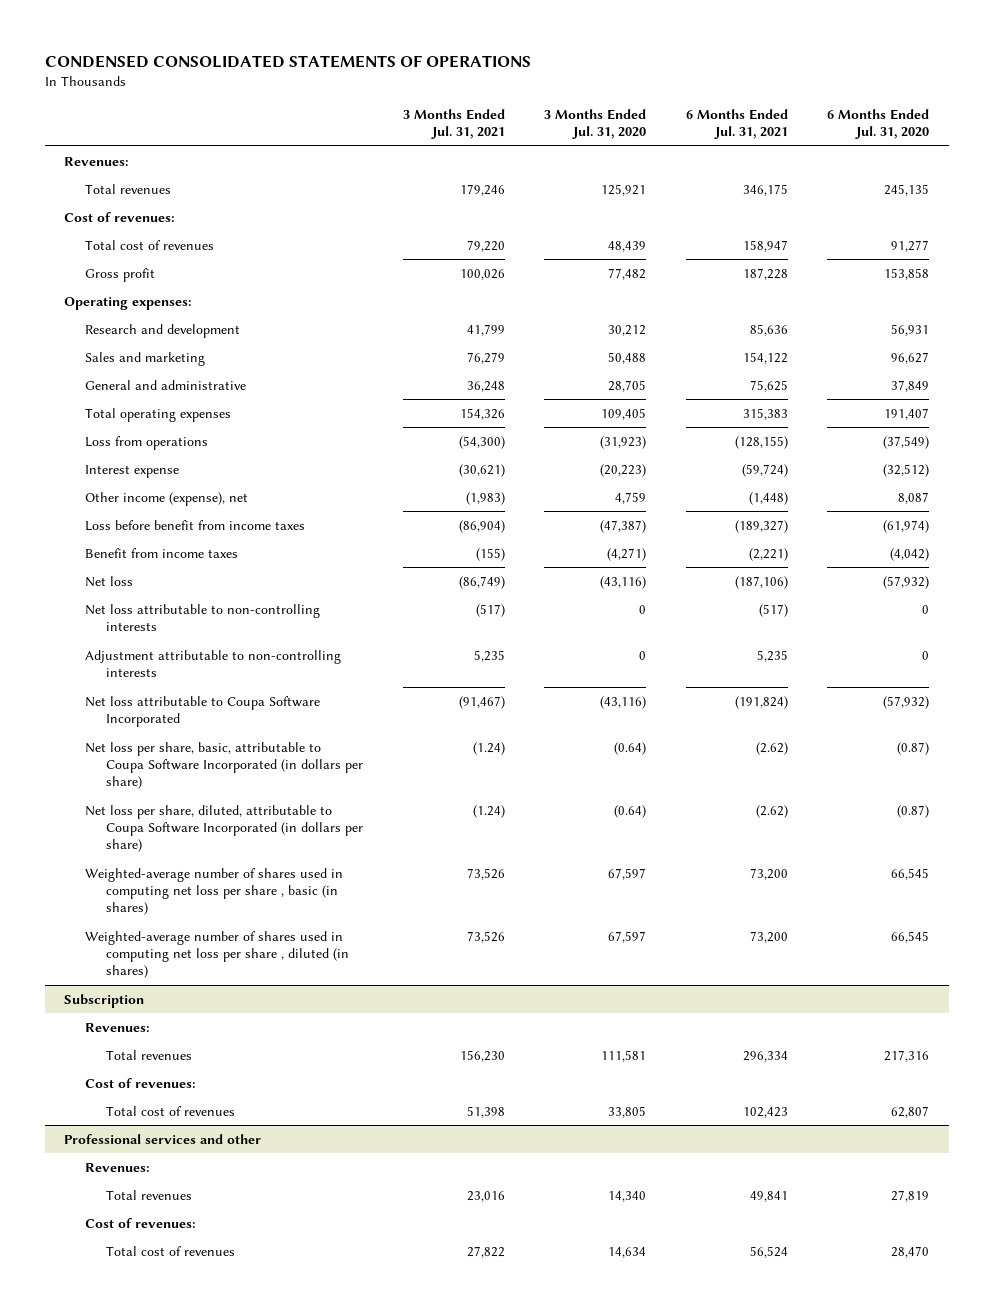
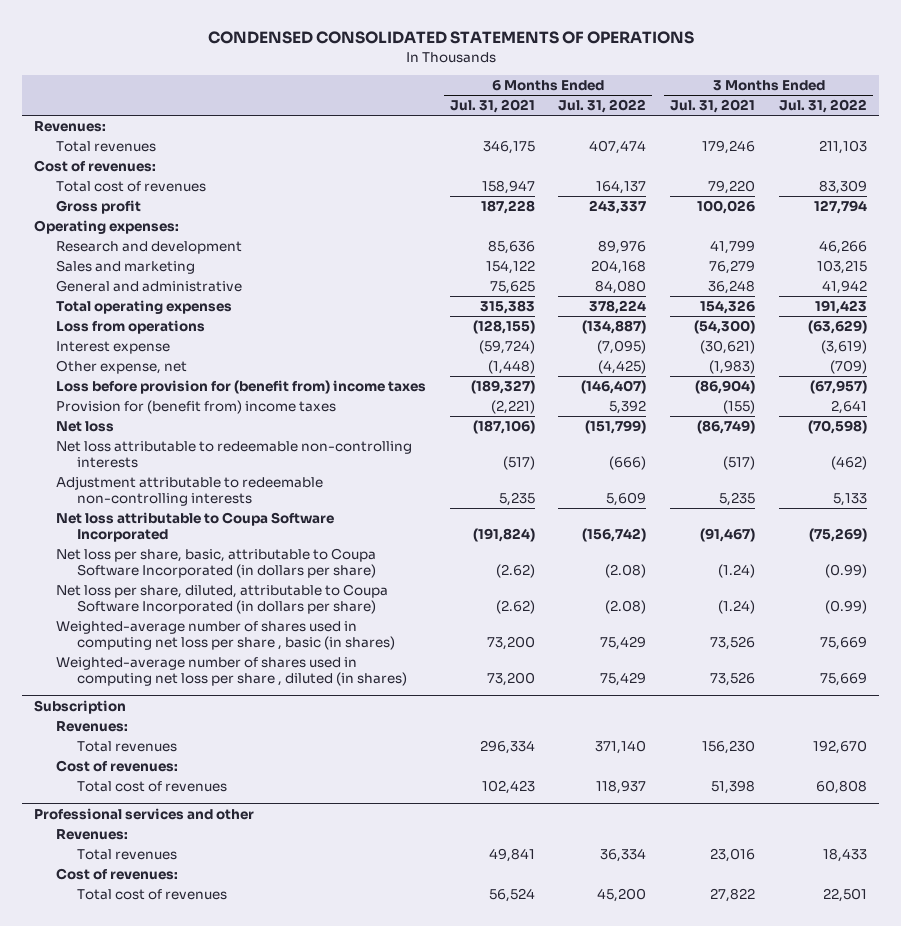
- | 3 Months Ended Jul. 31, 2021 | 3 Months Ended Jul. 31, 2020 | 6 Months Ended Jul. 31, 2021 | 6 Months Ended Jul. 31, 2020
+ | 6 Months Ended Jul. 31, 2021 | 6 Months Ended Jul. 31, 2022 | 3 Months Ended Jul. 31, 2021 | 3 Months Ended Jul. 31, 2022
- Other income (expense), net | (1,983) | 4,759 | (1,448) | 8,087
- Loss before benefit from income taxes | (86,904) | (47,387) | (189,327) | (61,974)
- Benefit from income taxes | (155) | (4,271) | (2,221) | (4,042)
+ Other expense, net | (1,448) | (4,425) | (1,983) | (709)
+ Loss before provision for (benefit from) income taxes | (189,327) | (146,407) | (86,904) | (67,957)
+ Provision for (benefit from) income taxes | (2,221) | 5,392 | (155) | 2,641
- Net loss attributable to non-controlling interests | (517) | 0 | (517) | 0
- Adjustment attributable to non-controlling interests | 5,235 | 0 | 5,235 | 0
+ Net loss attributable to redeemable non-controlling interests | (517) | (666) | (517) | (462)
+ Adjustment attributable to redeemable non-controlling interests | 5,235 | 5,609 | 5,235 | 5,133

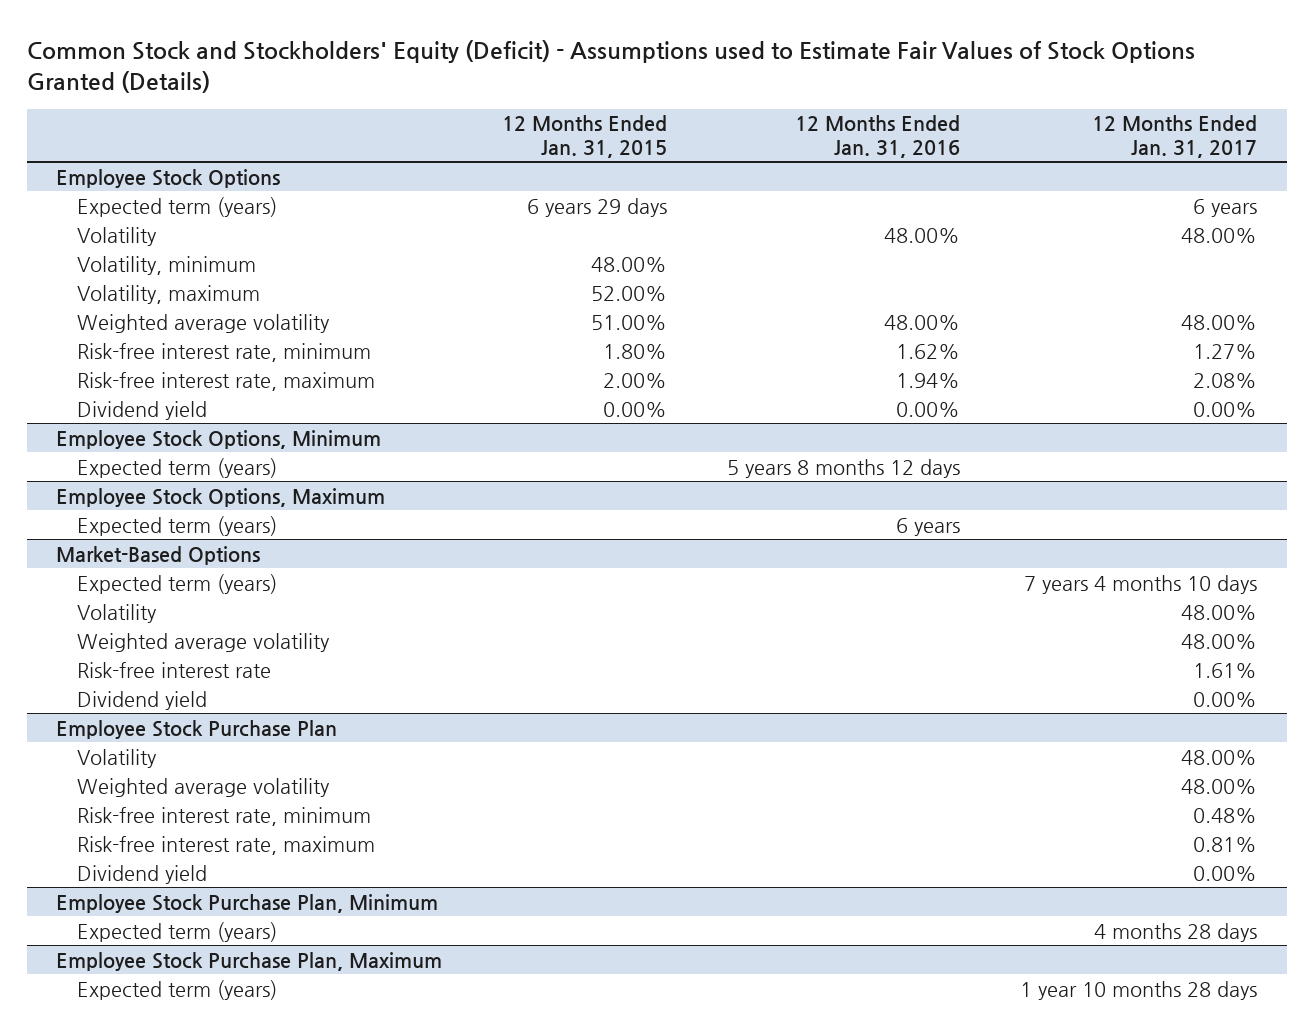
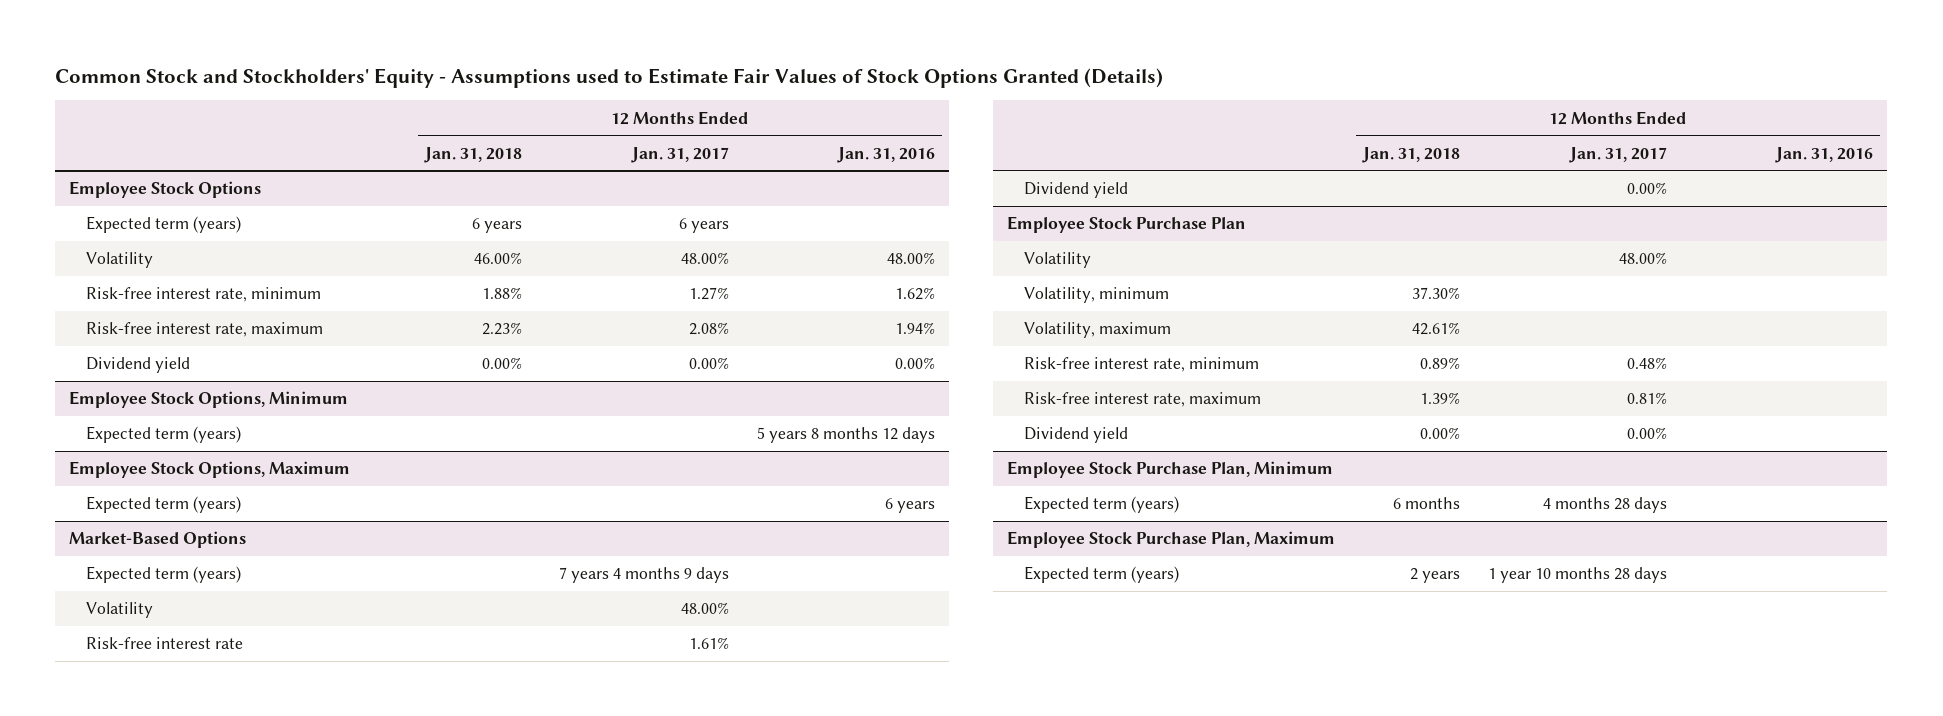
- Common Stock and Stockholders' Equity (Deficit) - Assumptions used to Estimate Fair Values of Stock Options Granted (Details)
+ Common Stock and Stockholders' Equity - Assumptions used to Estimate Fair Values of Stock Options Granted (Details)
- | 12 Months Ended Jan. 31, 2015 | 12 Months Ended Jan. 31, 2016 | 12 Months Ended Jan. 31, 2017
+ | 12 Months Ended Jan. 31, 2018 | 12 Months Ended Jan. 31, 2017 | 12 Months Ended Jan. 31, 2016
@ Employee Stock Options
- Volatility, minimum | 48.00% | |
- Volatility, maximum | 52.00% | |
- Weighted average volatility | 51.00% | 48.00% | 48.00%
@ Market-Based Options
- Expected term (years) | | | 7 years 4 months 10 days
+ Expected term (years) | | 7 years 4 months 9 days |
- Weighted average volatility | | | 48.00%
@ Employee Stock Purchase Plan
- Weighted average volatility | | | 48.00%
+ Volatility, minimum | 37.30% | |
+ Volatility, maximum | 42.61% | |

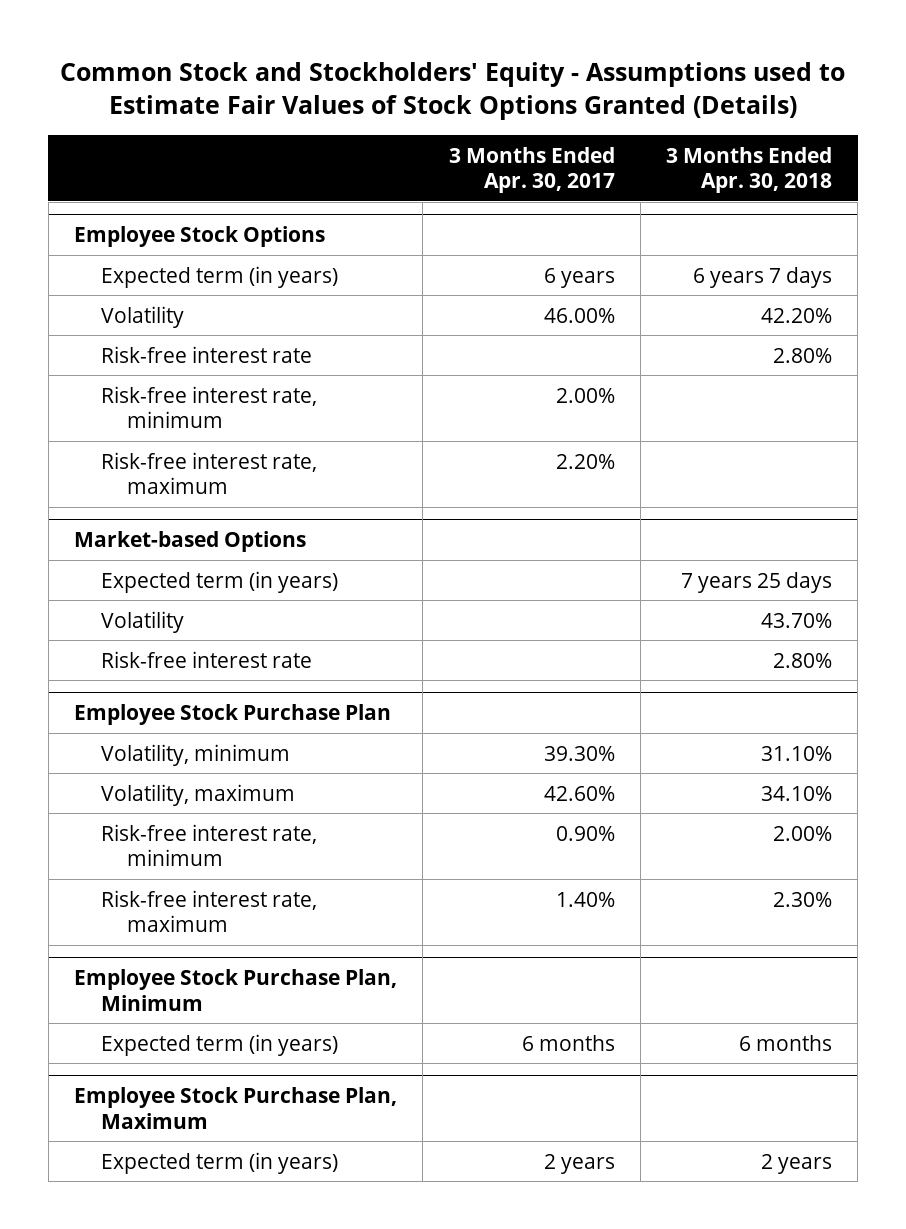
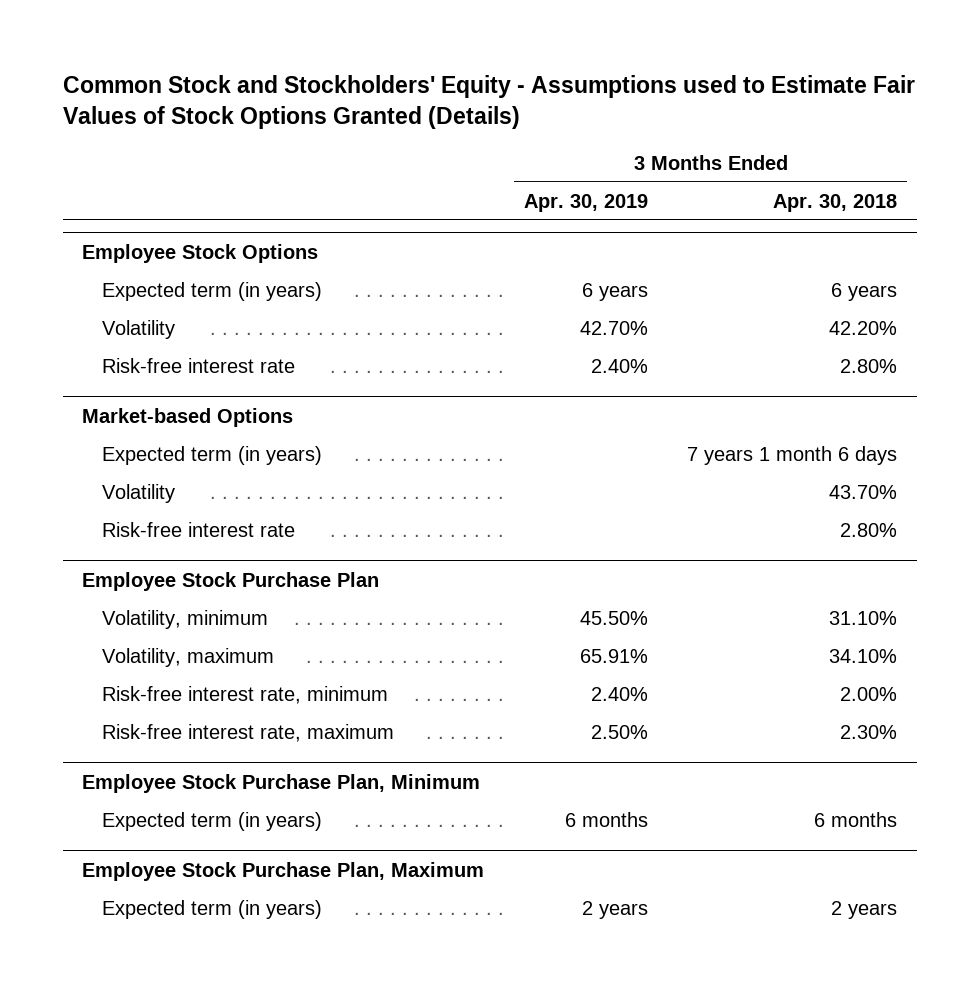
- | 3 Months Ended Apr. 30, 2017 | 3 Months Ended Apr. 30, 2018
+ | 3 Months Ended Apr. 30, 2019 | 3 Months Ended Apr. 30, 2018
@ Employee Stock Options
- Expected term (in years) | 6 years | 6 years 7 days
+ Expected term (in years) | 6 years | 6 years
- Risk-free interest rate, minimum | 2.00% |
- Risk-free interest rate, maximum | 2.20% |
@ Market-based Options
- Expected term (in years) | | 7 years 25 days
+ Expected term (in years) | | 7 years 1 month 6 days

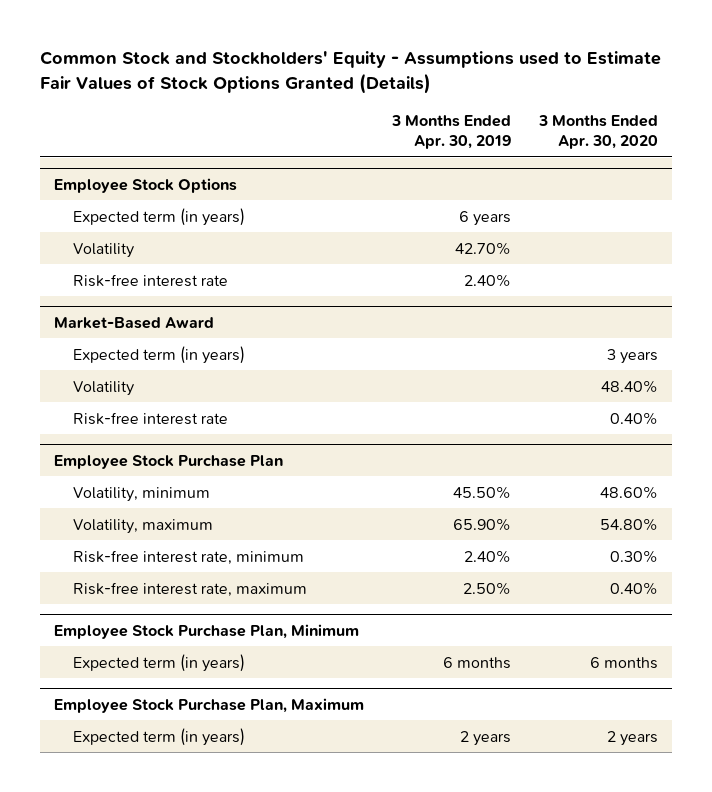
- | 3 Months Ended Apr. 30, 2019 | 3 Months Ended Apr. 30, 2018
+ | 3 Months Ended Apr. 30, 2019 | 3 Months Ended Apr. 30, 2020
- Market-based Options
+ Market-Based Award
@ Employee Stock Purchase Plan
- Volatility, maximum | 65.91% | 34.10%
+ Volatility, maximum | 65.90% | 54.80%

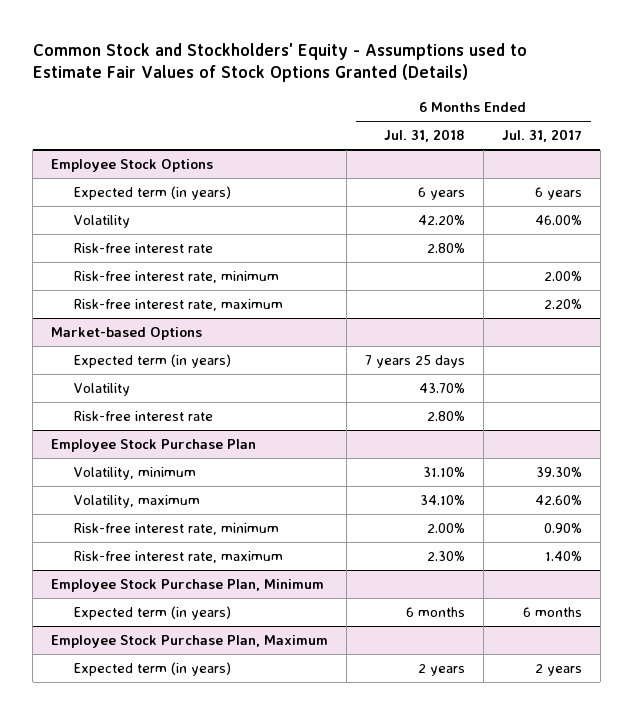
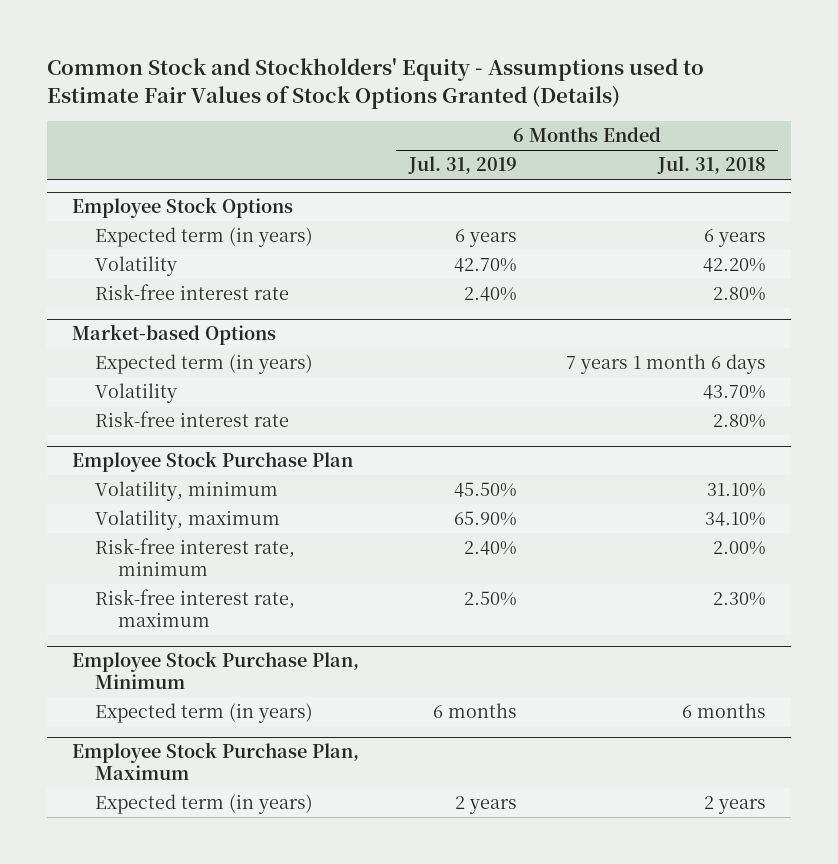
- | 6 Months Ended Jul. 31, 2018 | 6 Months Ended Jul. 31, 2017
+ | 6 Months Ended Jul. 31, 2019 | 6 Months Ended Jul. 31, 2018
@ Employee Stock Options
- Risk-free interest rate, minimum | | 2.00%
- Risk-free interest rate, maximum | | 2.20%
@ Market-based Options
- Expected term (in years) | 7 years 25 days |
+ Expected term (in years) | | 7 years 1 month 6 days

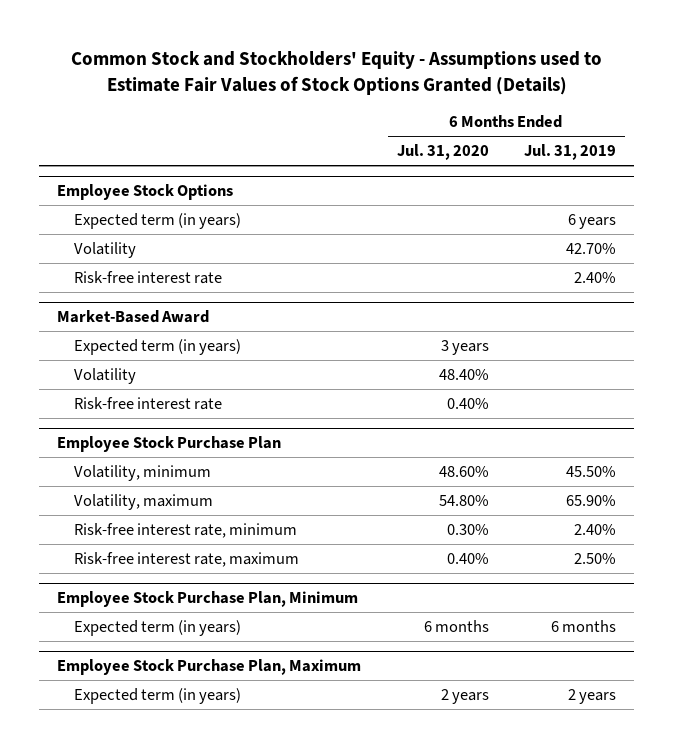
- | 6 Months Ended Jul. 31, 2019 | 6 Months Ended Jul. 31, 2018
+ | 6 Months Ended Jul. 31, 2020 | 6 Months Ended Jul. 31, 2019
- Market-based Options
+ Market-Based Award

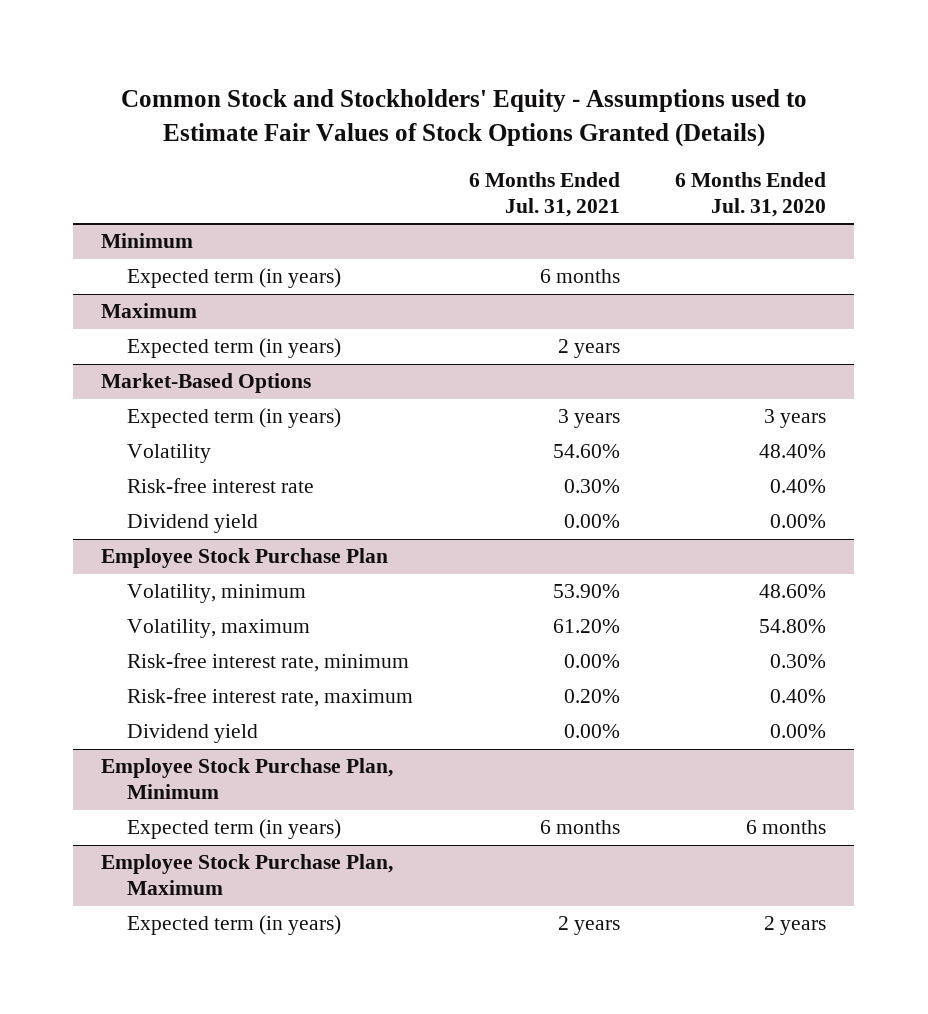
- | 6 Months Ended Jul. 31, 2020 | 6 Months Ended Jul. 31, 2019
+ | 6 Months Ended Jul. 31, 2021 | 6 Months Ended Jul. 31, 2020
- Employee Stock Options
+ Minimum
- Volatility | | 42.70%
- Risk-free interest rate | | 2.40%
- Market-Based Award
+ Maximum
+ Expected term (in years) | 2 years |
+ Market-Based Options
+ Dividend yield | 0.00% | 0.00%
@ Employee Stock Purchase Plan
+ Dividend yield | 0.00% | 0.00%

